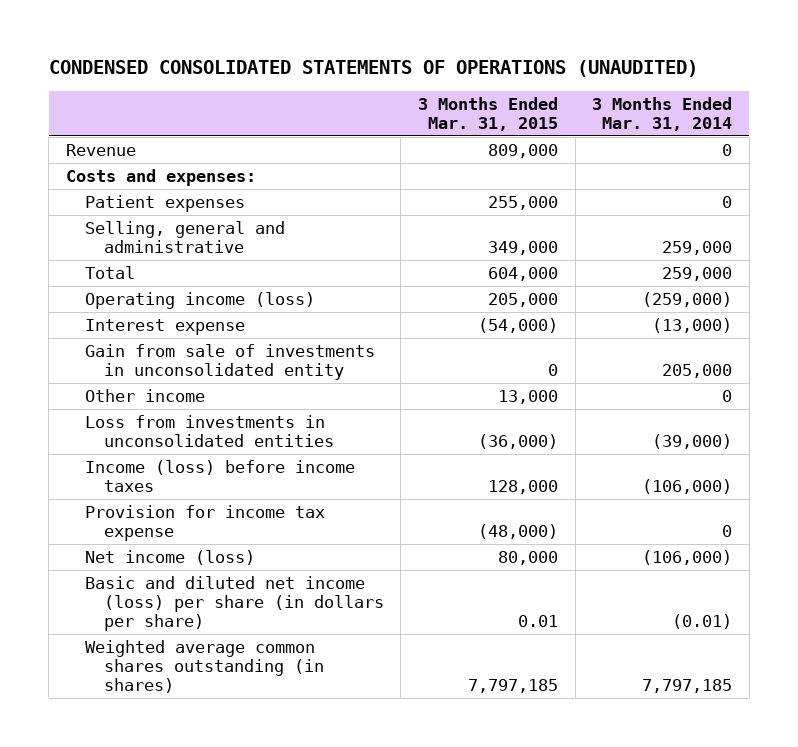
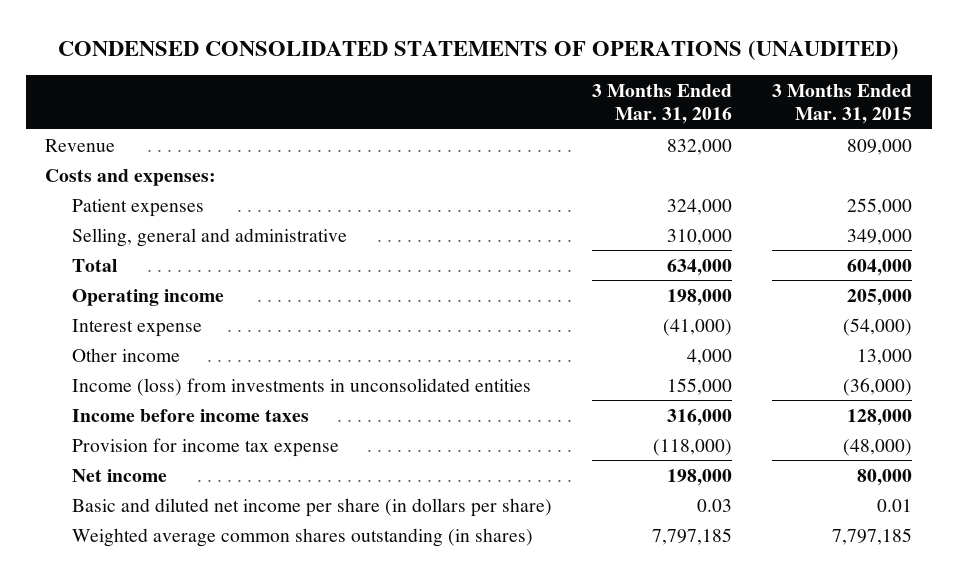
- | 3 Months Ended Mar. 31, 2015 | 3 Months Ended Mar. 31, 2014
+ | 3 Months Ended Mar. 31, 2016 | 3 Months Ended Mar. 31, 2015
- Operating income (loss) | 205,000 | (259,000)
+ Operating income | 198,000 | 205,000
- Gain from sale of investments in unconsolidated entity | 0 | 205,000
- Loss from investments in unconsolidated entities | (36,000) | (39,000)
- Income (loss) before income taxes | 128,000 | (106,000)
+ Income (loss) from investments in unconsolidated entities | 155,000 | (36,000)
+ Income before income taxes | 316,000 | 128,000
- Net income (loss) | 80,000 | (106,000)
- Basic and diluted net income (loss) per share (in dollars per share) | 0.01 | (0.01)
+ Net income | 198,000 | 80,000
+ Basic and diluted net income per share (in dollars per share) | 0.03 | 0.01

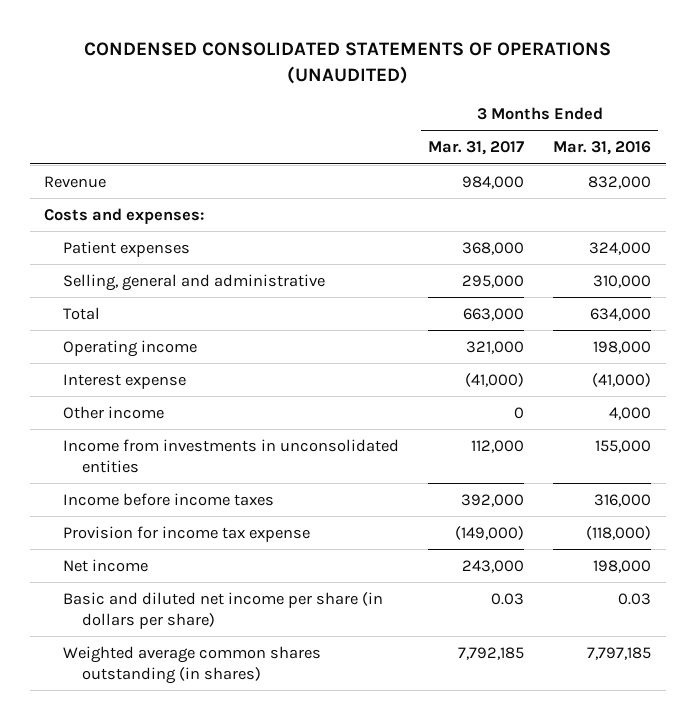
- | 3 Months Ended Mar. 31, 2016 | 3 Months Ended Mar. 31, 2015
+ | 3 Months Ended Mar. 31, 2017 | 3 Months Ended Mar. 31, 2016
- Income (loss) from investments in unconsolidated entities | 155,000 | (36,000)
+ Income from investments in unconsolidated entities | 112,000 | 155,000

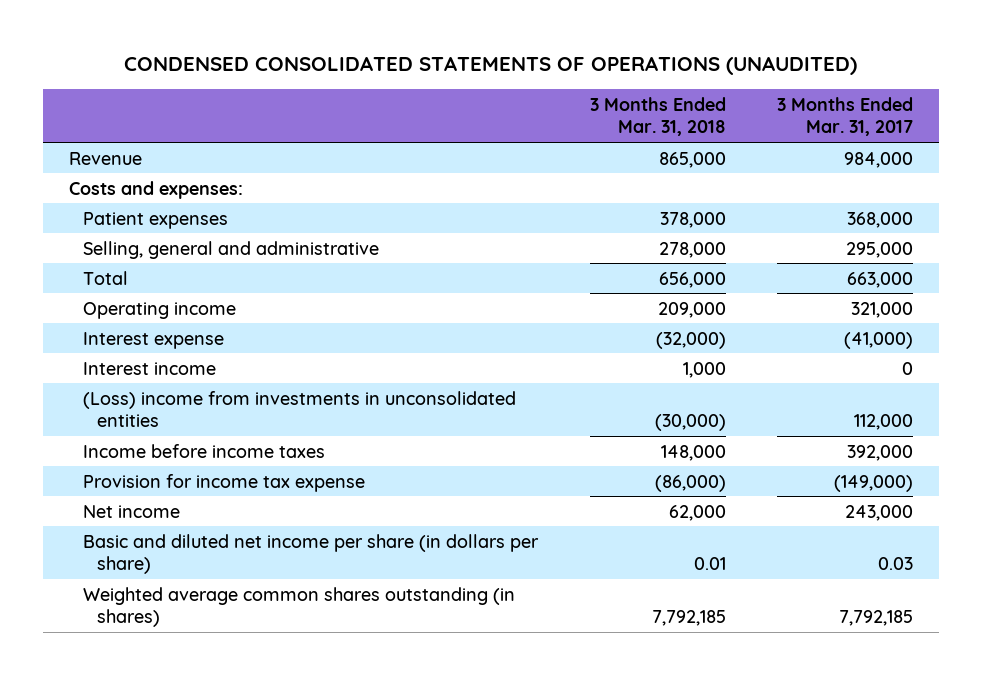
- | 3 Months Ended Mar. 31, 2017 | 3 Months Ended Mar. 31, 2016
+ | 3 Months Ended Mar. 31, 2018 | 3 Months Ended Mar. 31, 2017
- Other income | 0 | 4,000
- Income from investments in unconsolidated entities | 112,000 | 155,000
+ Interest income | 1,000 | 0
+ (Loss) income from investments in unconsolidated entities | (30,000) | 112,000

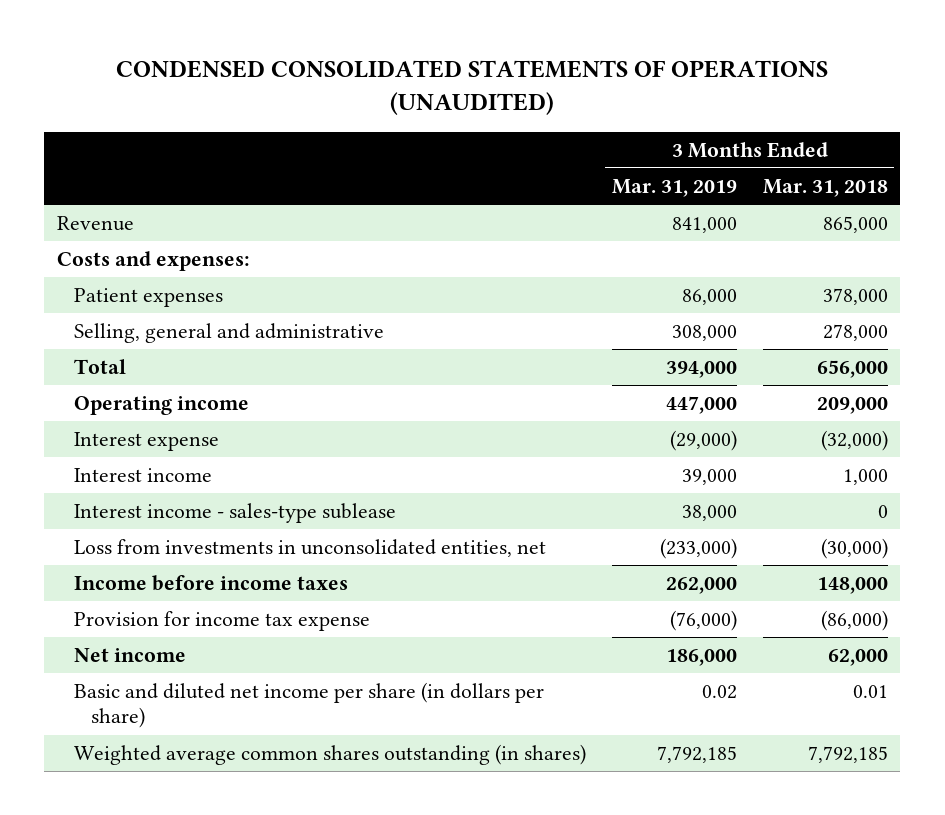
- | 3 Months Ended Mar. 31, 2018 | 3 Months Ended Mar. 31, 2017
+ | 3 Months Ended Mar. 31, 2019 | 3 Months Ended Mar. 31, 2018
- (Loss) income from investments in unconsolidated entities | (30,000) | 112,000
+ Interest income - sales-type sublease | 38,000 | 0
+ Loss from investments in unconsolidated entities, net | (233,000) | (30,000)

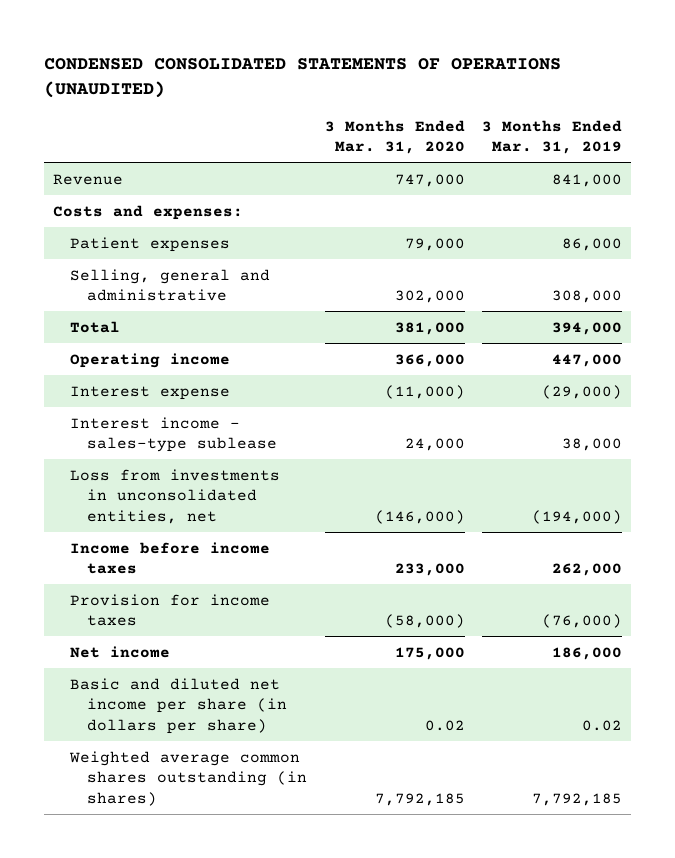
- | 3 Months Ended Mar. 31, 2019 | 3 Months Ended Mar. 31, 2018
+ | 3 Months Ended Mar. 31, 2020 | 3 Months Ended Mar. 31, 2019
- Interest income | 39,000 | 1,000
- Loss from investments in unconsolidated entities, net | (233,000) | (30,000)
+ Loss from investments in unconsolidated entities, net | (146,000) | (194,000)
- Provision for income tax expense | (76,000) | (86,000)
+ Provision for income taxes | (58,000) | (76,000)

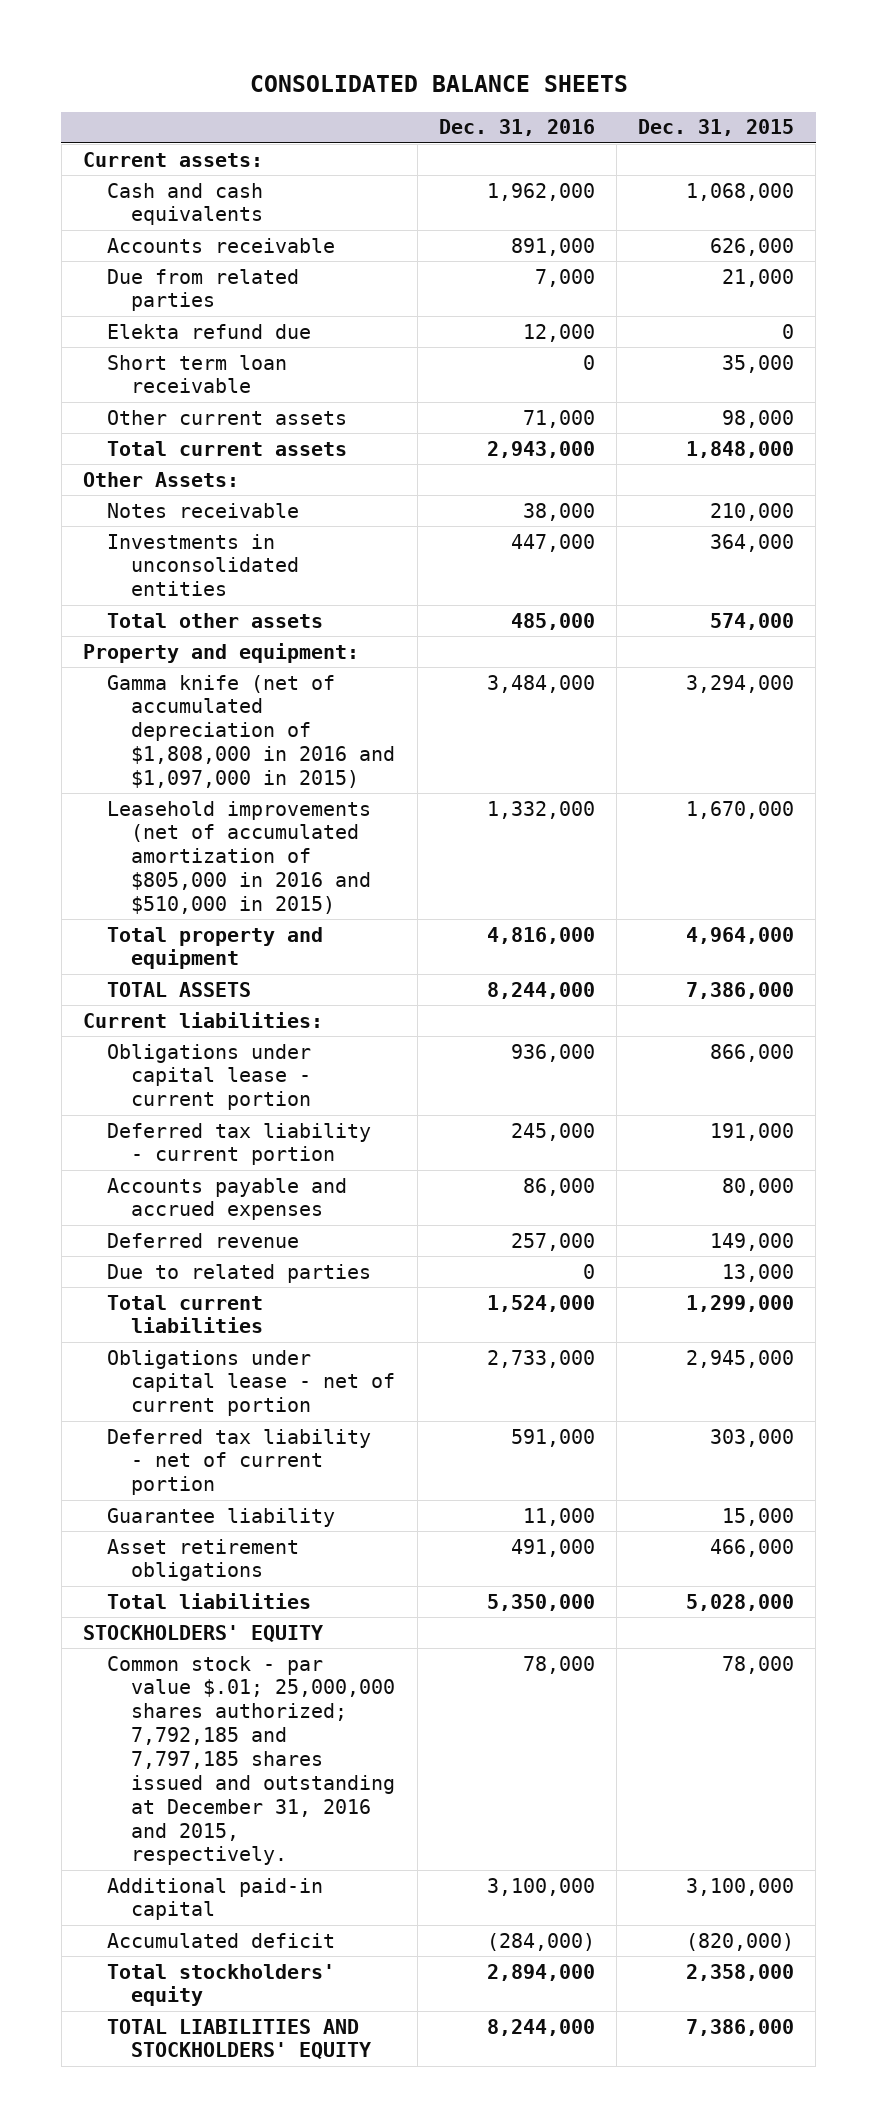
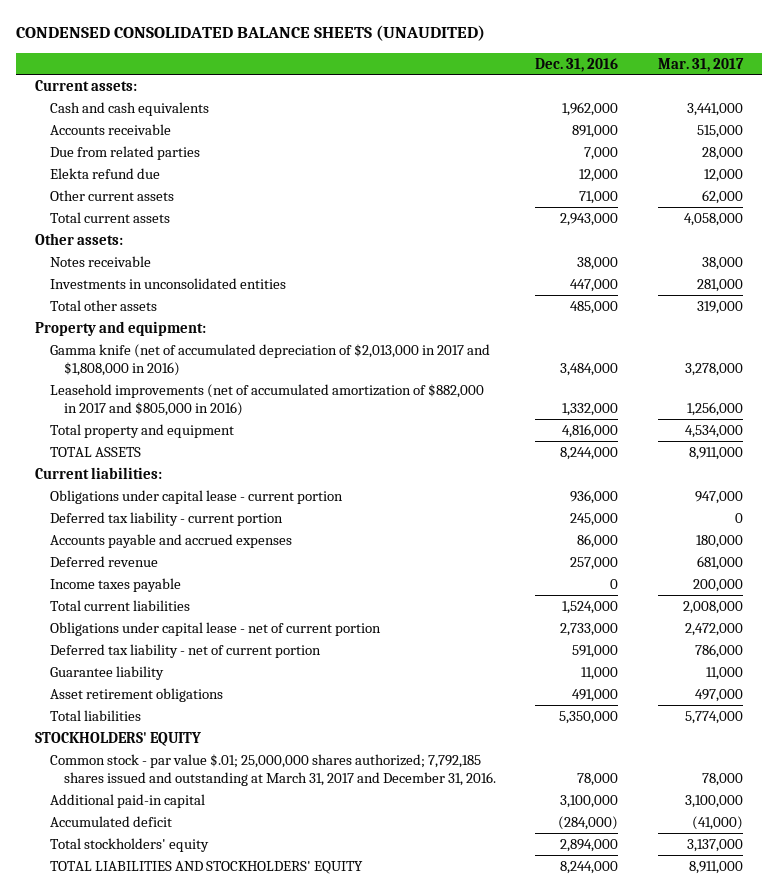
- CONSOLIDATED BALANCE SHEETS
+ CONDENSED CONSOLIDATED BALANCE SHEETS (UNAUDITED)
- | Dec. 31, 2016 | Dec. 31, 2015
+ | Dec. 31, 2016 | Mar. 31, 2017
- Short term loan receivable | 0 | 35,000
- Other Assets:
+ Other assets:
- Gamma knife (net of accumulated depreciation of $1,808,000 in 2016 and $1,097,000 in 2015) | 3,484,000 | 3,294,000
- Leasehold improvements (net of accumulated amortization of $805,000 in 2016 and $510,000 in 2015) | 1,332,000 | 1,670,000
+ Gamma knife (net of accumulated depreciation of $2,013,000 in 2017 and $1,808,000 in 2016) | 3,484,000 | 3,278,000
+ Leasehold improvements (net of accumulated amortization of $882,000 in 2017 and $805,000 in 2016) | 1,332,000 | 1,256,000
- Due to related parties | 0 | 13,000
+ Income taxes payable | 0 | 200,000
- Common stock - par value $.01; 25,000,000 shares authorized; 7,792,185 and 7,797,185 shares issued and outstanding at December 31, 2016 and 2015, respectively. | 78,000 | 78,000
+ Common stock - par value $.01; 25,000,000 shares authorized; 7,792,185 shares issued and outstanding at March 31, 2017 and December 31, 2016. | 78,000 | 78,000

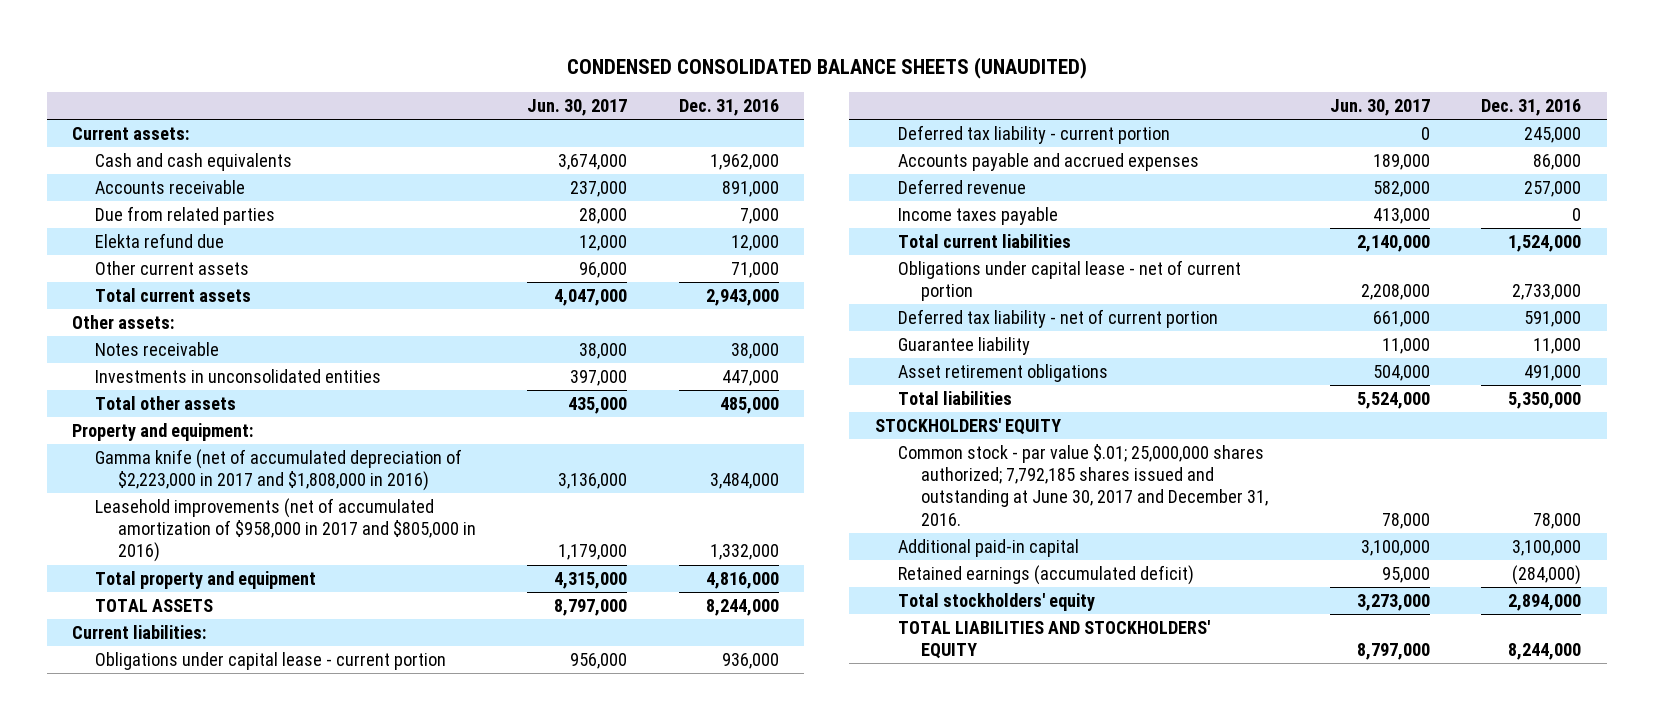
- | Dec. 31, 2016 | Mar. 31, 2017
+ | Jun. 30, 2017 | Dec. 31, 2016
- Gamma knife (net of accumulated depreciation of $2,013,000 in 2017 and $1,808,000 in 2016) | 3,484,000 | 3,278,000
- Leasehold improvements (net of accumulated amortization of $882,000 in 2017 and $805,000 in 2016) | 1,332,000 | 1,256,000
+ Gamma knife (net of accumulated depreciation of $2,223,000 in 2017 and $1,808,000 in 2016) | 3,136,000 | 3,484,000
+ Leasehold improvements (net of accumulated amortization of $958,000 in 2017 and $805,000 in 2016) | 1,179,000 | 1,332,000
- Common stock - par value $.01; 25,000,000 shares authorized; 7,792,185 shares issued and outstanding at March 31, 2017 and December 31, 2016. | 78,000 | 78,000
+ Common stock - par value $.01; 25,000,000 shares authorized; 7,792,185 shares issued and outstanding at June 30, 2017 and December 31, 2016. | 78,000 | 78,000
- Accumulated deficit | (284,000) | (41,000)
+ Retained earnings (accumulated deficit) | 95,000 | (284,000)

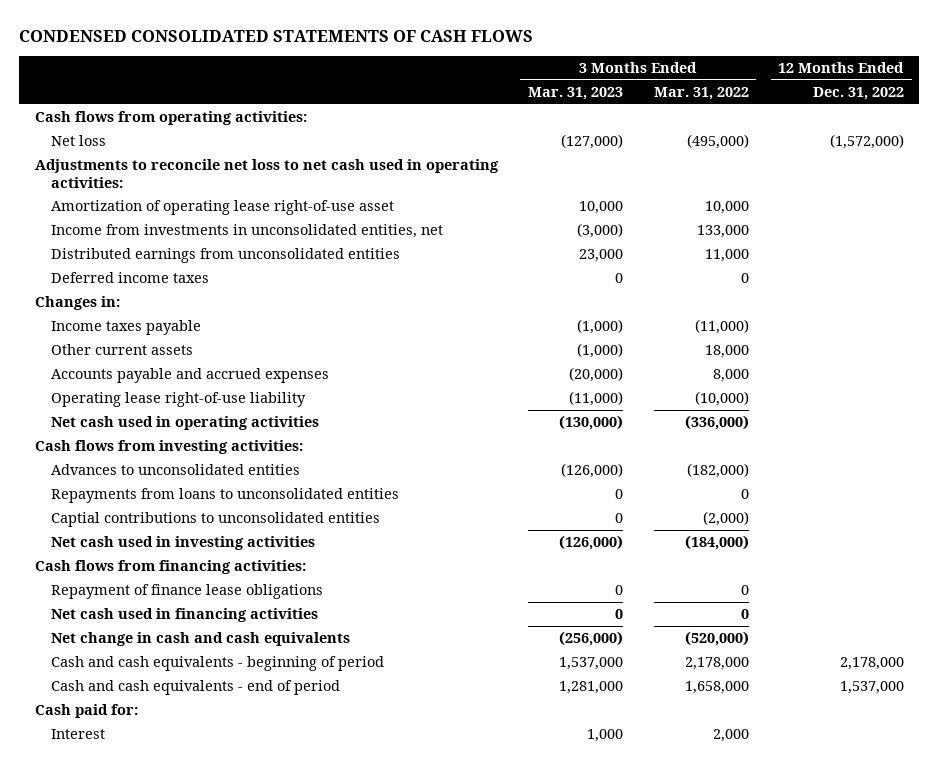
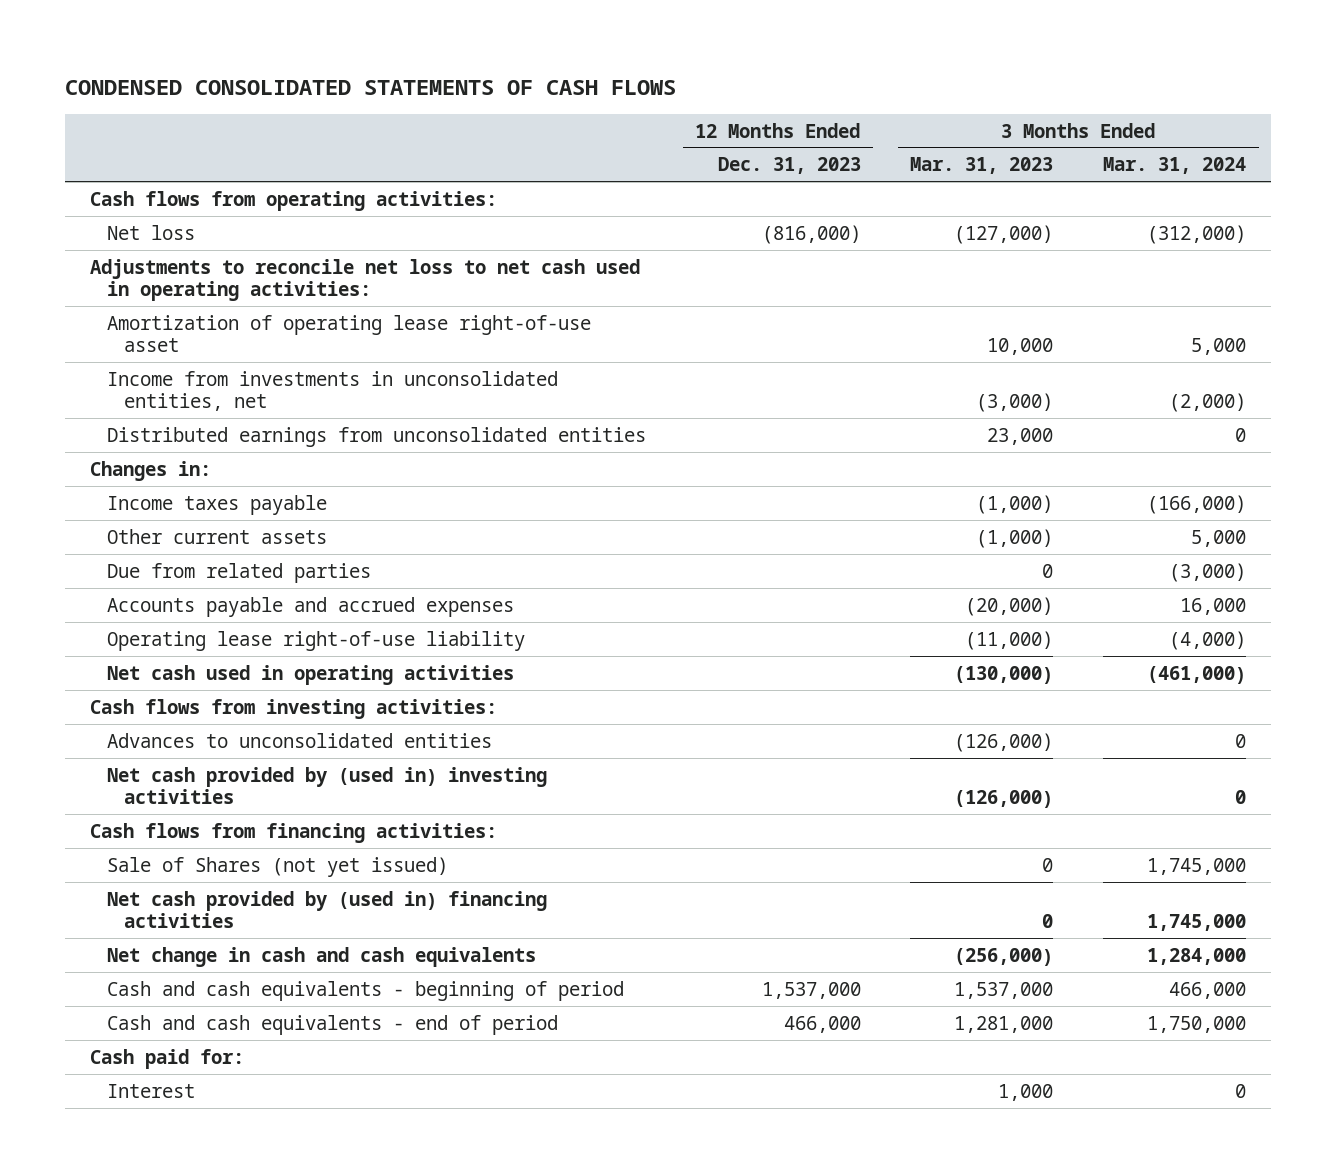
- | 3 Months Ended Mar. 31, 2023 | 3 Months Ended Mar. 31, 2022 | 12 Months Ended Dec. 31, 2022
+ | 12 Months Ended Dec. 31, 2023 | 3 Months Ended Mar. 31, 2023 | 3 Months Ended Mar. 31, 2024
- Deferred income taxes | 0 | 0 |
+ Due from related parties | | 0 | (3,000)
- Repayments from loans to unconsolidated entities | 0 | 0 |
- Captial contributions to unconsolidated entities | 0 | (2,000) |
- Net cash used in investing activities | (126,000) | (184,000) |
+ Net cash provided by (used in) investing activities | | (126,000) | 0
- Repayment of finance lease obligations | 0 | 0 |
- Net cash used in financing activities | 0 | 0 |
+ Sale of Shares (not yet issued) | | 0 | 1,745,000
+ Net cash provided by (used in) financing activities | | 0 | 1,745,000

